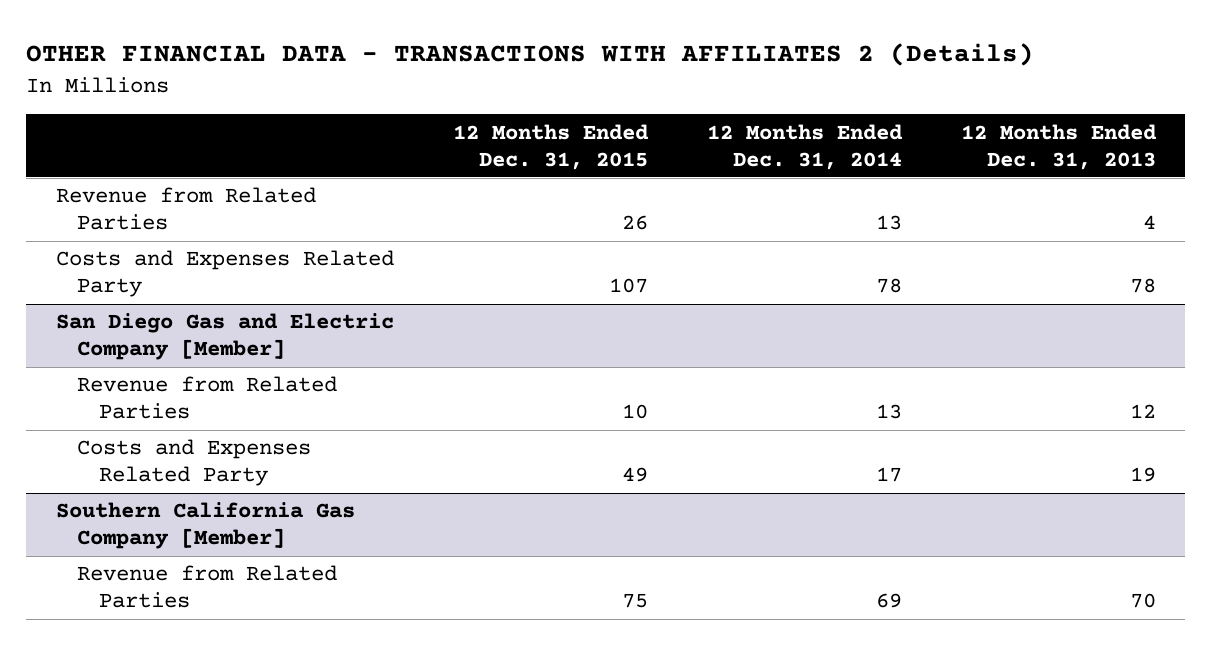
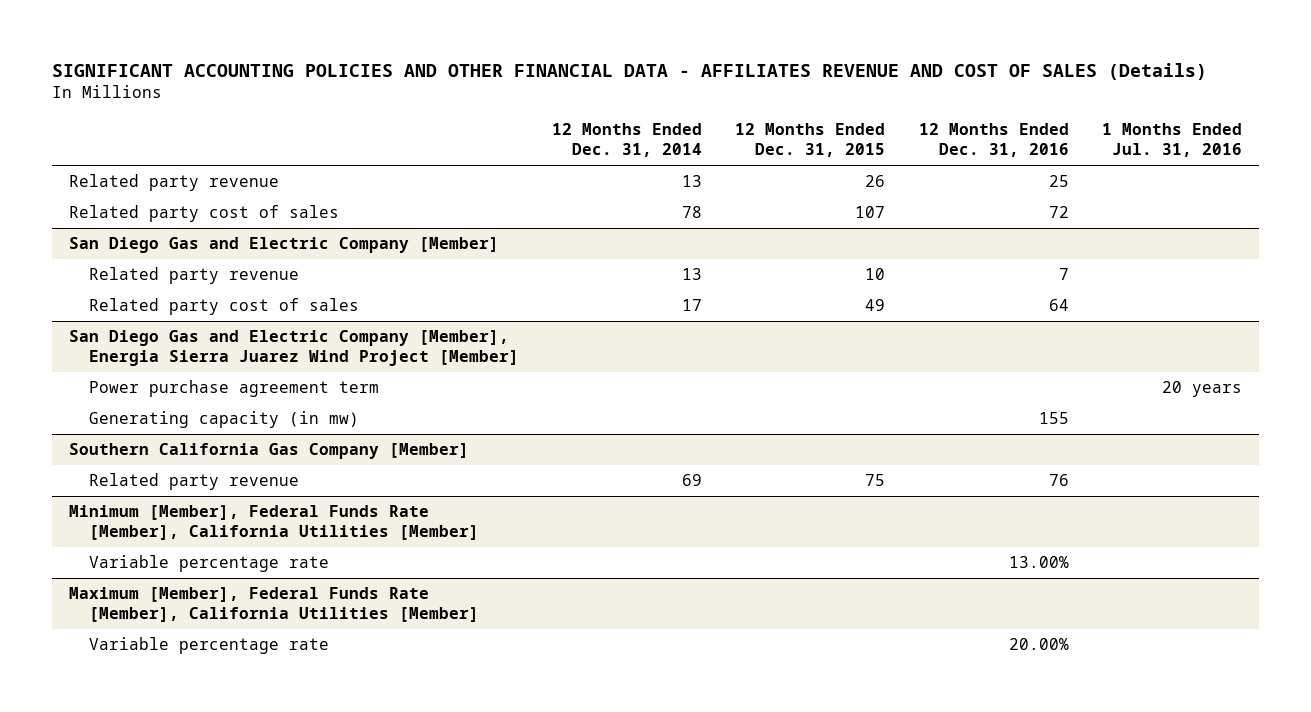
- OTHER FINANCIAL DATA - TRANSACTIONS WITH AFFILIATES 2 (Details)
+ SIGNIFICANT ACCOUNTING POLICIES AND OTHER FINANCIAL DATA - AFFILIATES REVENUE AND COST OF SALES (Details)
- | 12 Months Ended Dec. 31, 2015 | 12 Months Ended Dec. 31, 2014 | 12 Months Ended Dec. 31, 2013
+ | 12 Months Ended Dec. 31, 2014 | 12 Months Ended Dec. 31, 2015 | 12 Months Ended Dec. 31, 2016 | 1 Months Ended Jul. 31, 2016
- Revenue from Related Parties | 26 | 13 | 4
- Costs and Expenses Related Party | 107 | 78 | 78
+ Related party revenue | 13 | 26 | 25 |
+ Related party cost of sales | 78 | 107 | 72 |
@ San Diego Gas and Electric Company [Member]
- Revenue from Related Parties | 10 | 13 | 12
- Costs and Expenses Related Party | 49 | 17 | 19
+ Related party revenue | 13 | 10 | 7 |
+ Related party cost of sales | 17 | 49 | 64 |
+ San Diego Gas and Electric Company [Member], Energia Sierra Juarez Wind Project [Member]
+ Power purchase agreement term | | | | 20 years
+ Generating capacity (in mw) | | | 155 |
@ Southern California Gas Company [Member]
- Revenue from Related Parties | 75 | 69 | 70
+ Related party revenue | 69 | 75 | 76 |
+ Minimum [Member], Federal Funds Rate [Member], California Utilities [Member]
+ Variable percentage rate | | | 13.00% |
+ Maximum [Member], Federal Funds Rate [Member], California Utilities [Member]
+ Variable percentage rate | | | 20.00% |

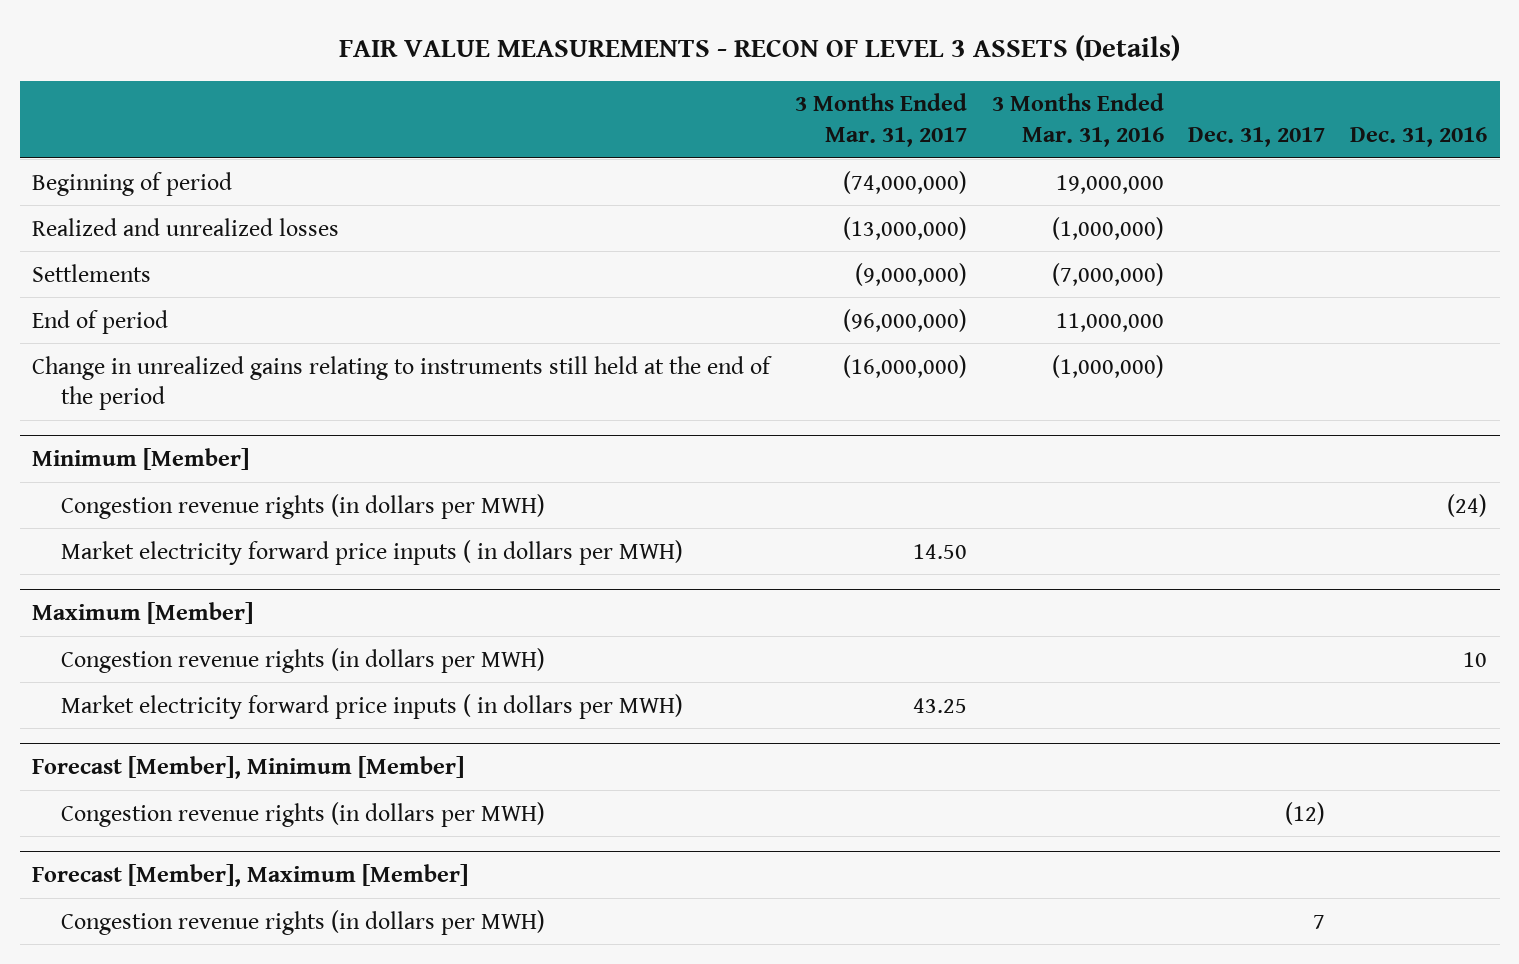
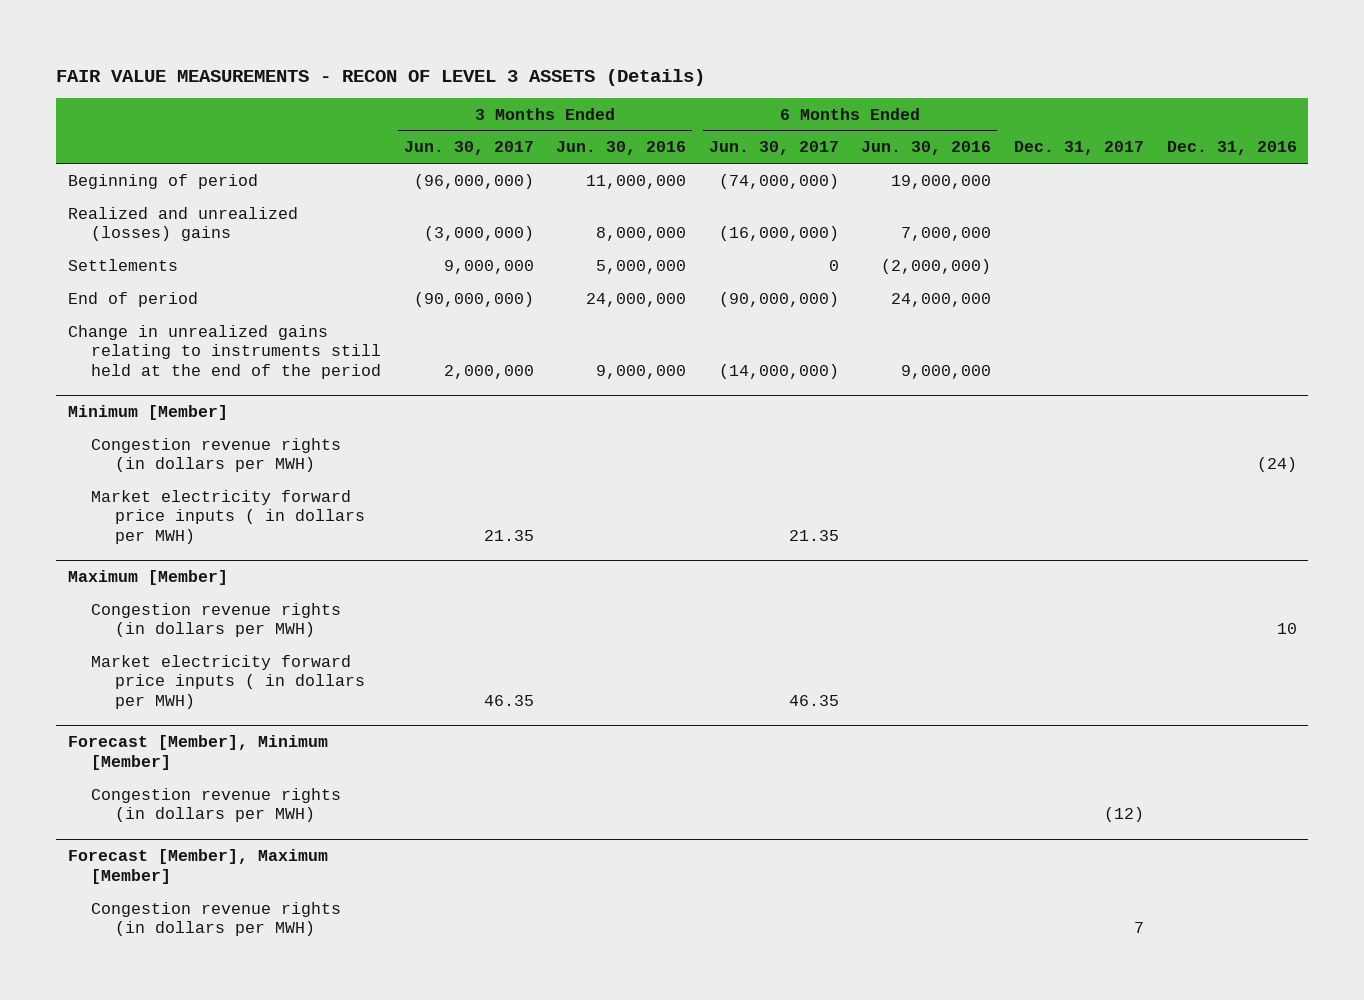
- | 3 Months Ended Mar. 31, 2017 | 3 Months Ended Mar. 31, 2016 | Dec. 31, 2017 | Dec. 31, 2016
+ | 3 Months Ended Jun. 30, 2017 | 3 Months Ended Jun. 30, 2016 | 6 Months Ended Jun. 30, 2017 | 6 Months Ended Jun. 30, 2016 | Dec. 31, 2017 | Dec. 31, 2016
- Realized and unrealized losses | (13,000,000) | (1,000,000) | |
+ Realized and unrealized (losses) gains | (3,000,000) | 8,000,000 | (16,000,000) | 7,000,000 | |

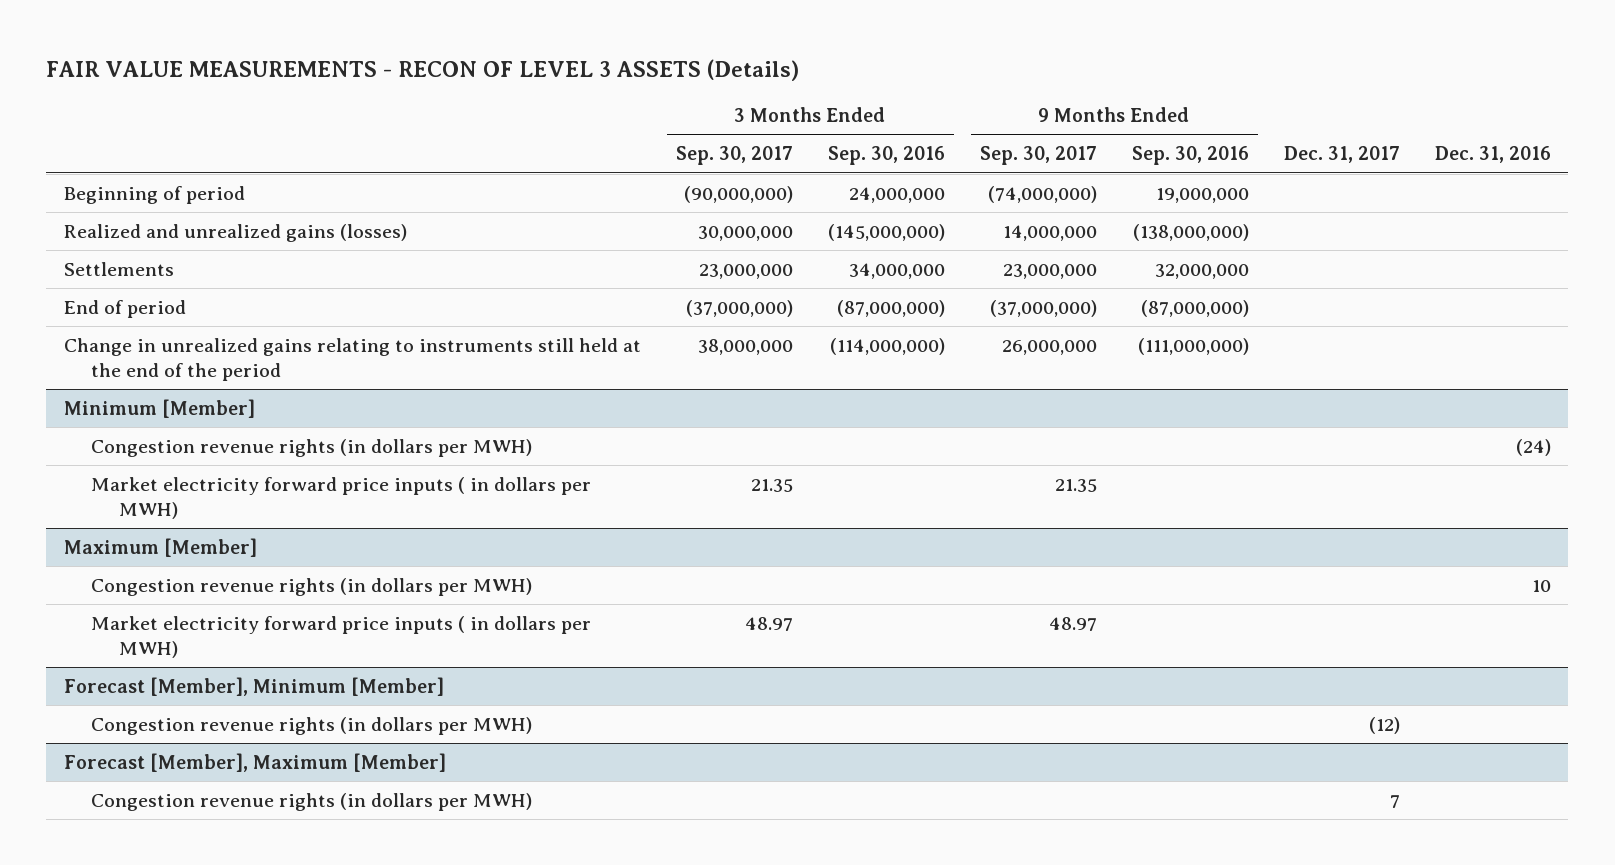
- | 3 Months Ended Jun. 30, 2017 | 3 Months Ended Jun. 30, 2016 | 6 Months Ended Jun. 30, 2017 | 6 Months Ended Jun. 30, 2016 | Dec. 31, 2017 | Dec. 31, 2016
+ | 3 Months Ended Sep. 30, 2017 | 3 Months Ended Sep. 30, 2016 | 9 Months Ended Sep. 30, 2017 | 9 Months Ended Sep. 30, 2016 | Dec. 31, 2017 | Dec. 31, 2016
- Realized and unrealized (losses) gains | (3,000,000) | 8,000,000 | (16,000,000) | 7,000,000 | |
+ Realized and unrealized gains (losses) | 30,000,000 | (145,000,000) | 14,000,000 | (138,000,000) | |

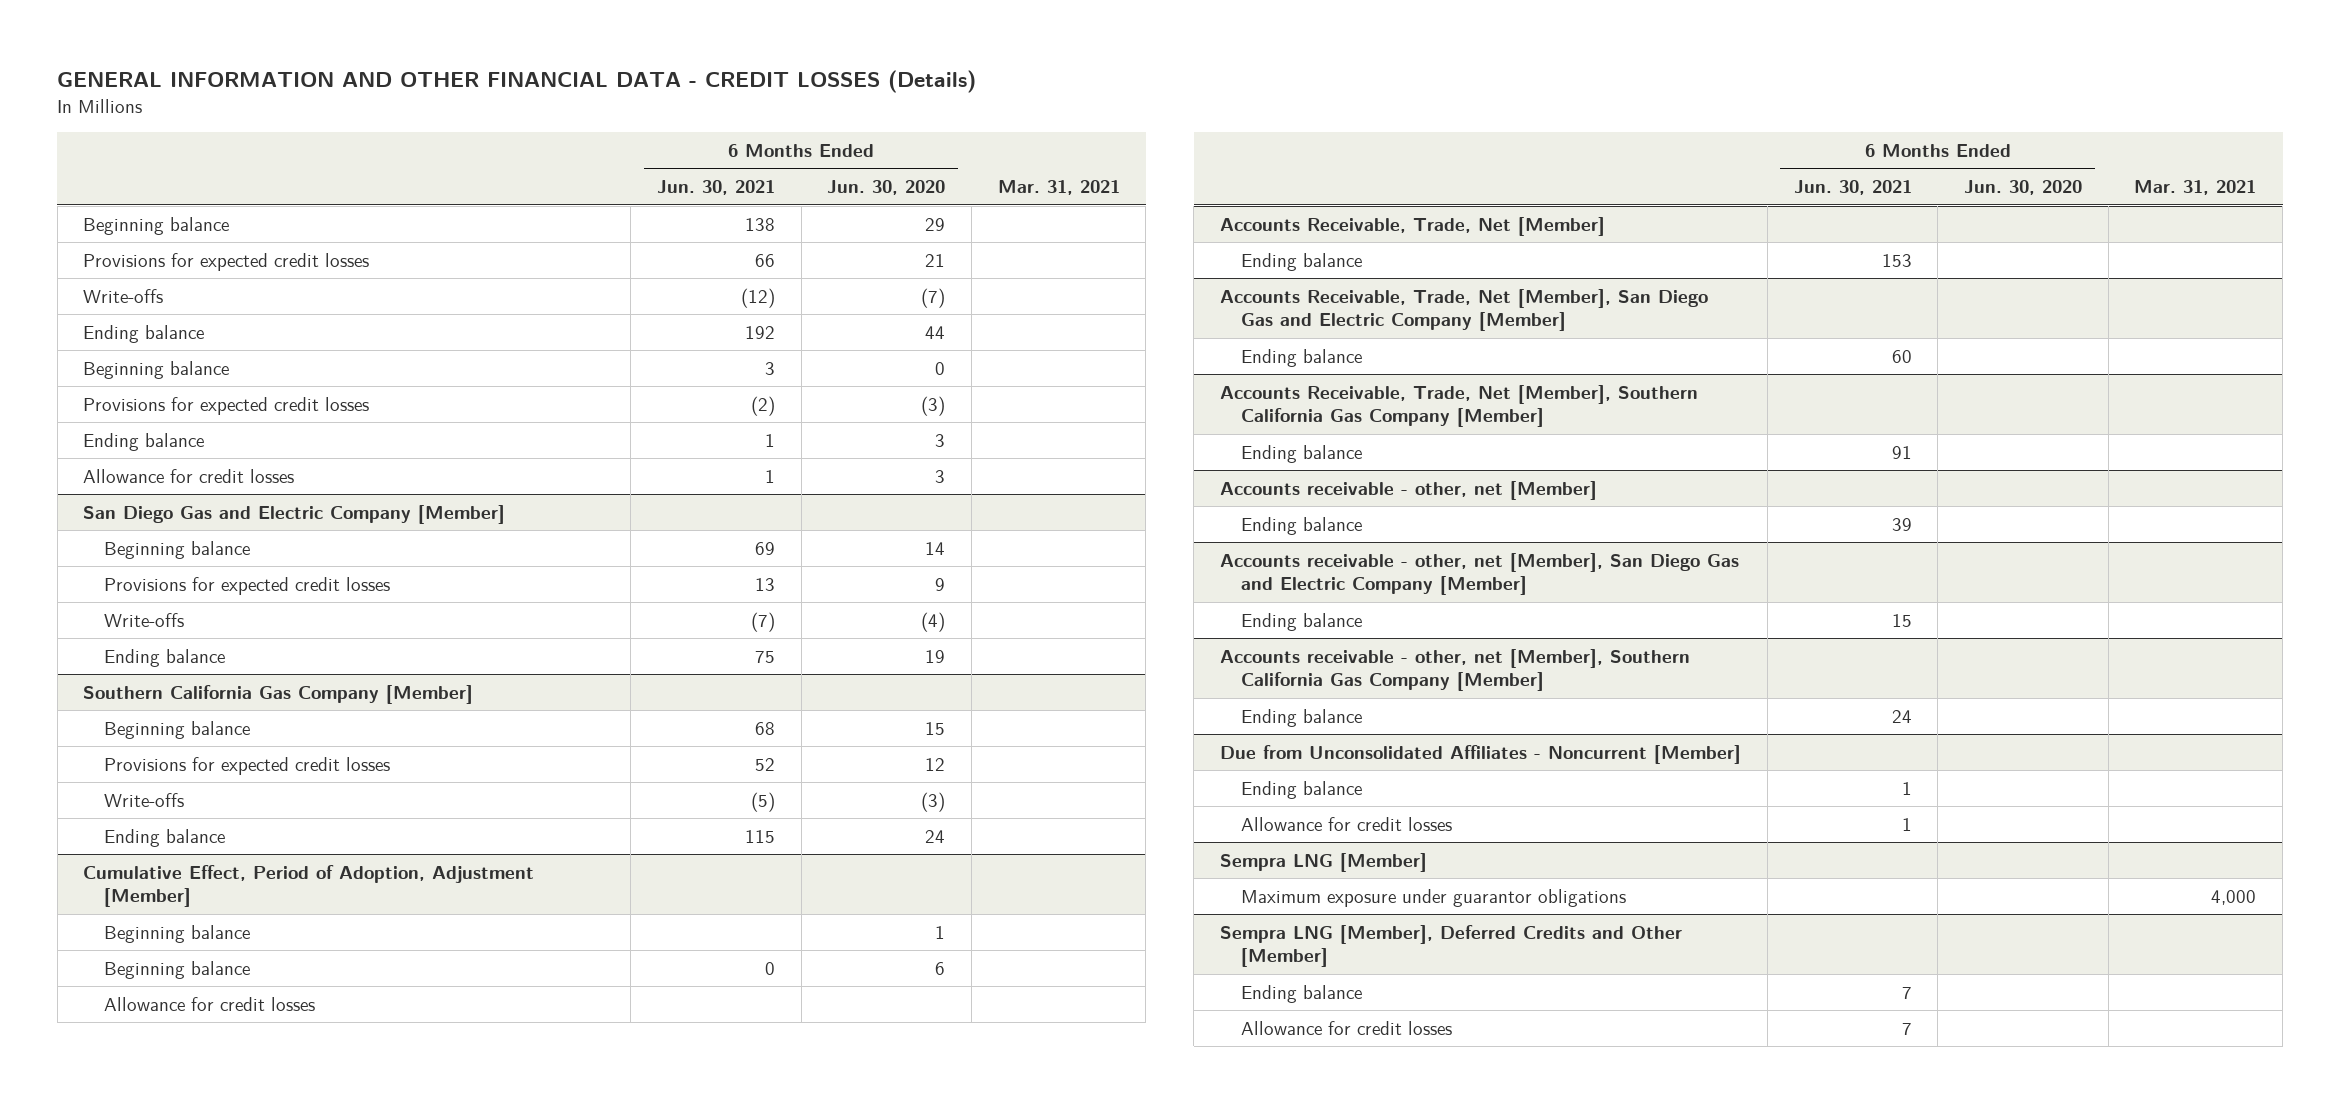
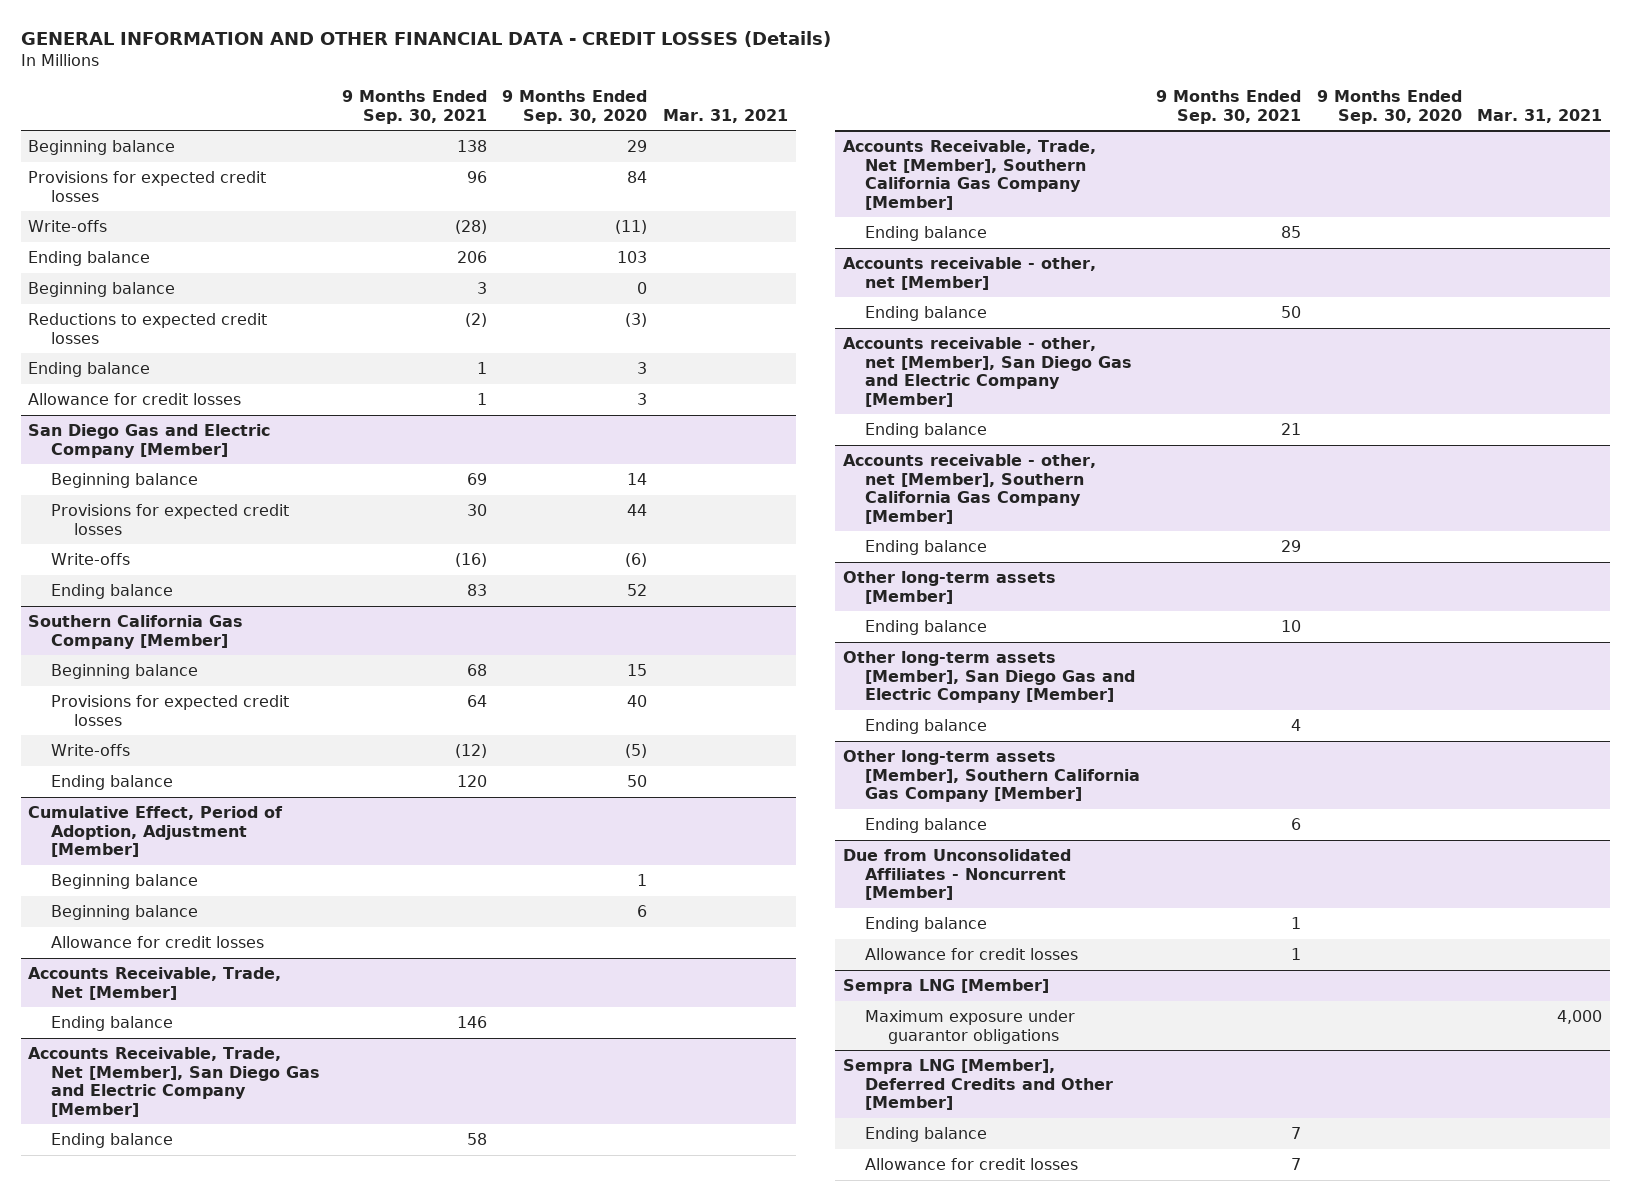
- | 6 Months Ended Jun. 30, 2021 | 6 Months Ended Jun. 30, 2020 | Mar. 31, 2021
+ | 9 Months Ended Sep. 30, 2021 | 9 Months Ended Sep. 30, 2020 | Mar. 31, 2021
- Provisions for expected credit losses | (2) | (3) |
+ Reductions to expected credit losses | (2) | (3) |
+ Other long-term assets [Member]
+ Ending balance | 10 | |
+ Other long-term assets [Member], San Diego Gas and Electric Company [Member]
+ Ending balance | 4 | |
+ Other long-term assets [Member], Southern California Gas Company [Member]
+ Ending balance | 6 | |

